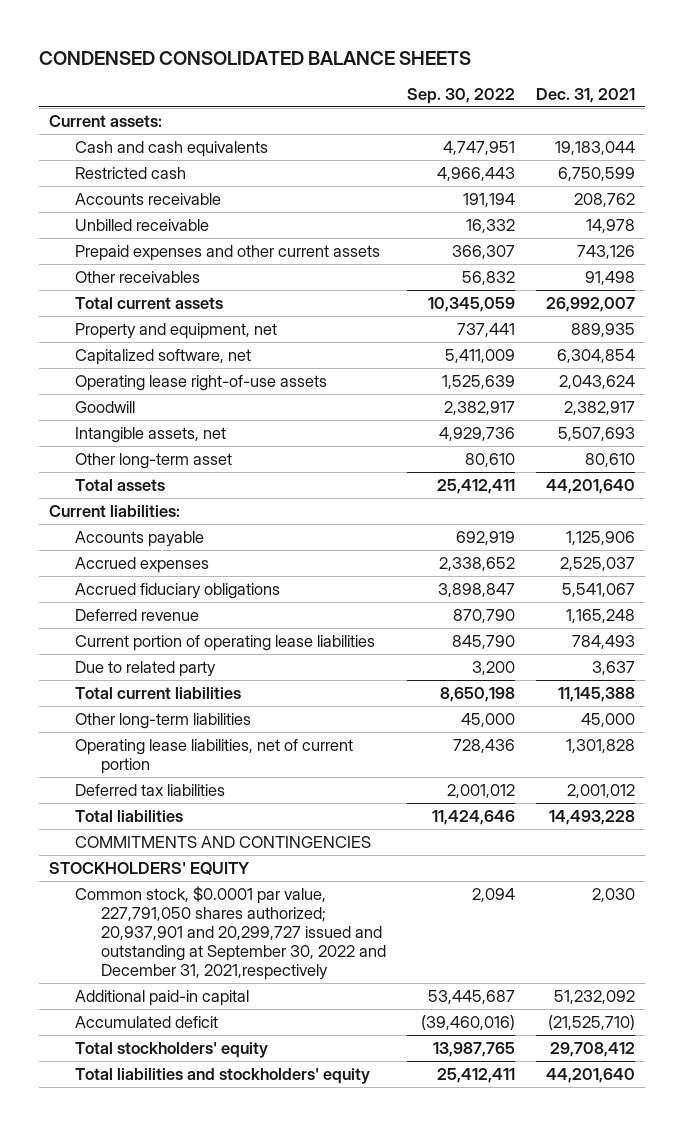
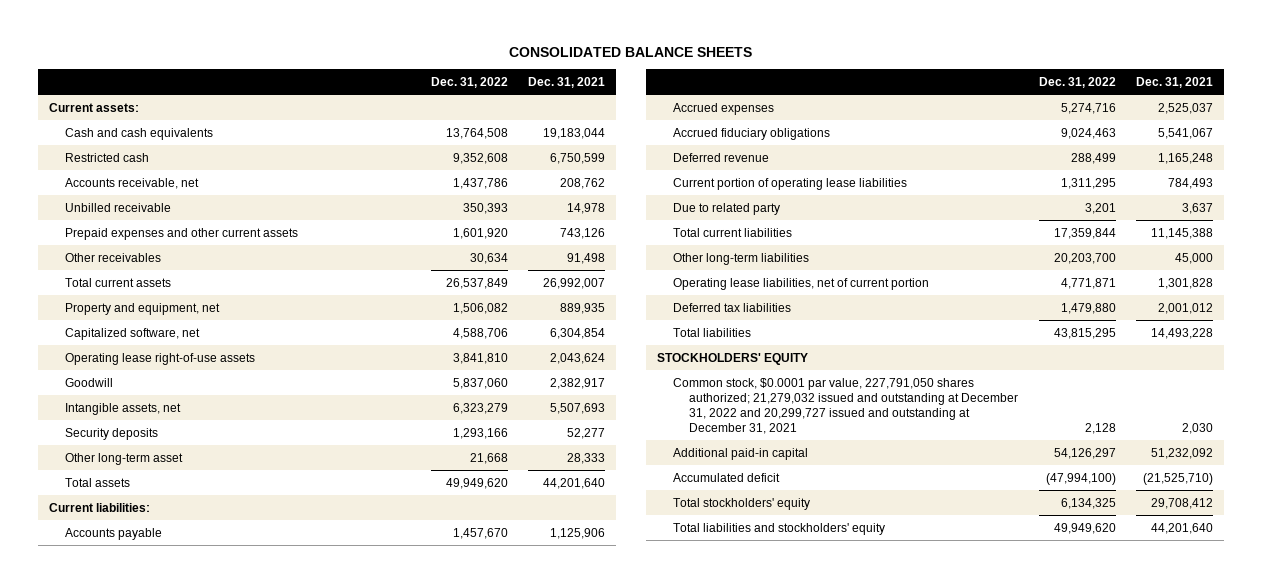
- CONDENSED CONSOLIDATED BALANCE SHEETS
+ CONSOLIDATED BALANCE SHEETS
- | Sep. 30, 2022 | Dec. 31, 2021
+ | Dec. 31, 2022 | Dec. 31, 2021
- Accounts receivable | 191,194 | 208,762
+ Accounts receivable, net | 1,437,786 | 208,762
- Other long-term asset | 80,610 | 80,610
+ Security deposits | 1,293,166 | 52,277
+ Other long-term asset | 21,668 | 28,333
- COMMITMENTS AND CONTINGENCIES
- Common stock, $0.0001 par value, 227,791,050 shares authorized; 20,937,901 and 20,299,727 issued and outstanding at September 30, 2022 and December 31, 2021,respectively | 2,094 | 2,030
+ Common stock, $0.0001 par value, 227,791,050 shares authorized; 21,279,032 issued and outstanding at December 31, 2022 and 20,299,727 issued and outstanding at December 31, 2021 | 2,128 | 2,030

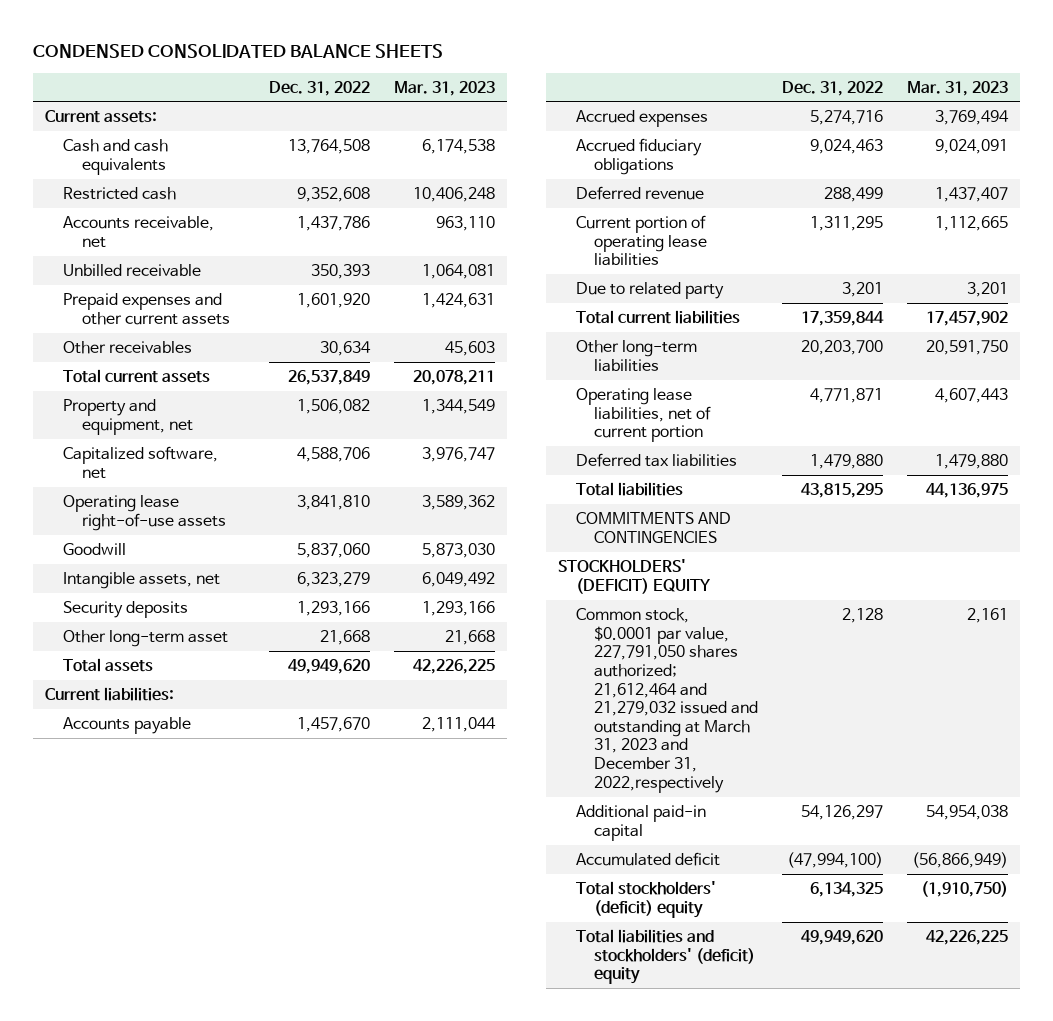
- CONSOLIDATED BALANCE SHEETS
+ CONDENSED CONSOLIDATED BALANCE SHEETS
- | Dec. 31, 2022 | Dec. 31, 2021
+ | Dec. 31, 2022 | Mar. 31, 2023
- STOCKHOLDERS' EQUITY
- Common stock, $0.0001 par value, 227,791,050 shares authorized; 21,279,032 issued and outstanding at December 31, 2022 and 20,299,727 issued and outstanding at December 31, 2021 | 2,128 | 2,030
+ COMMITMENTS AND CONTINGENCIES
+ STOCKHOLDERS' (DEFICIT) EQUITY
+ Common stock, $0.0001 par value, 227,791,050 shares authorized; 21,612,464 and 21,279,032 issued and outstanding at March 31, 2023 and December 31, 2022,respectively | 2,128 | 2,161
- Total stockholders' equity | 6,134,325 | 29,708,412
- Total liabilities and stockholders' equity | 49,949,620 | 44,201,640
+ Total stockholders' (deficit) equity | 6,134,325 | (1,910,750)
+ Total liabilities and stockholders' (deficit) equity | 49,949,620 | 42,226,225

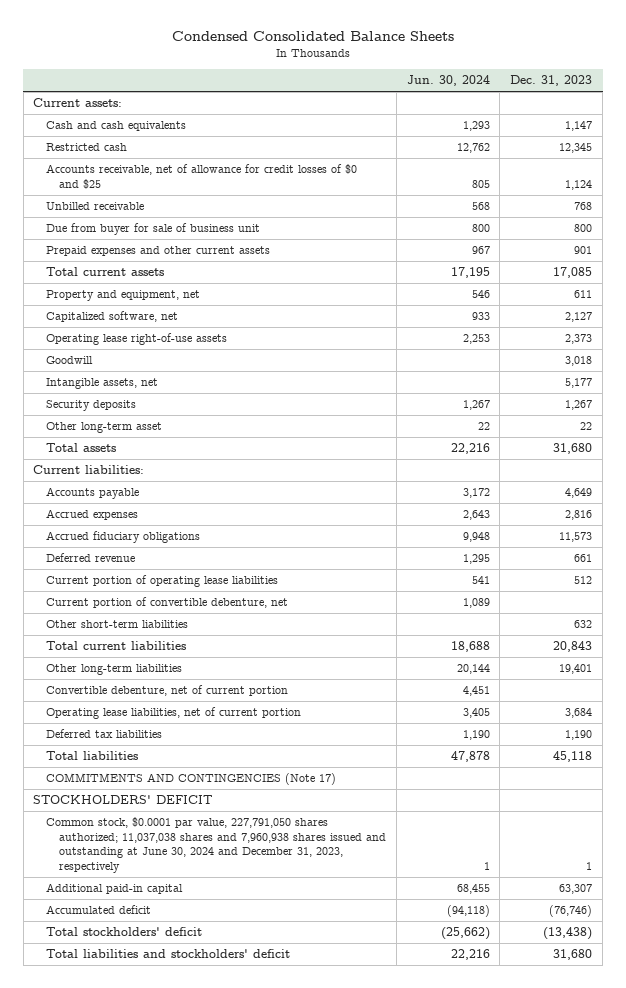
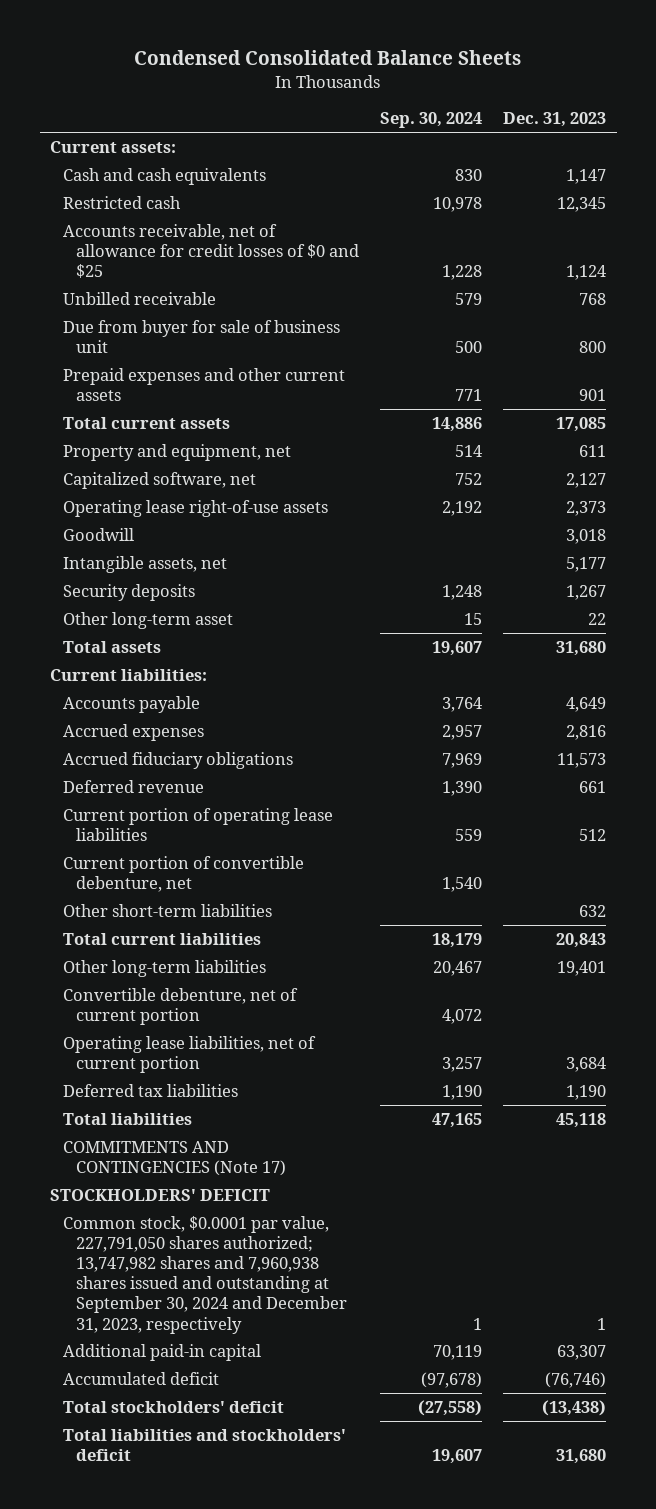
- | Jun. 30, 2024 | Dec. 31, 2023
+ | Sep. 30, 2024 | Dec. 31, 2023
- Common stock, $0.0001 par value, 227,791,050 shares authorized; 11,037,038 shares and 7,960,938 shares issued and outstanding at June 30, 2024 and December 31, 2023, respectively | 1 | 1
+ Common stock, $0.0001 par value, 227,791,050 shares authorized; 13,747,982 shares and 7,960,938 shares issued and outstanding at September 30, 2024 and December 31, 2023, respectively | 1 | 1

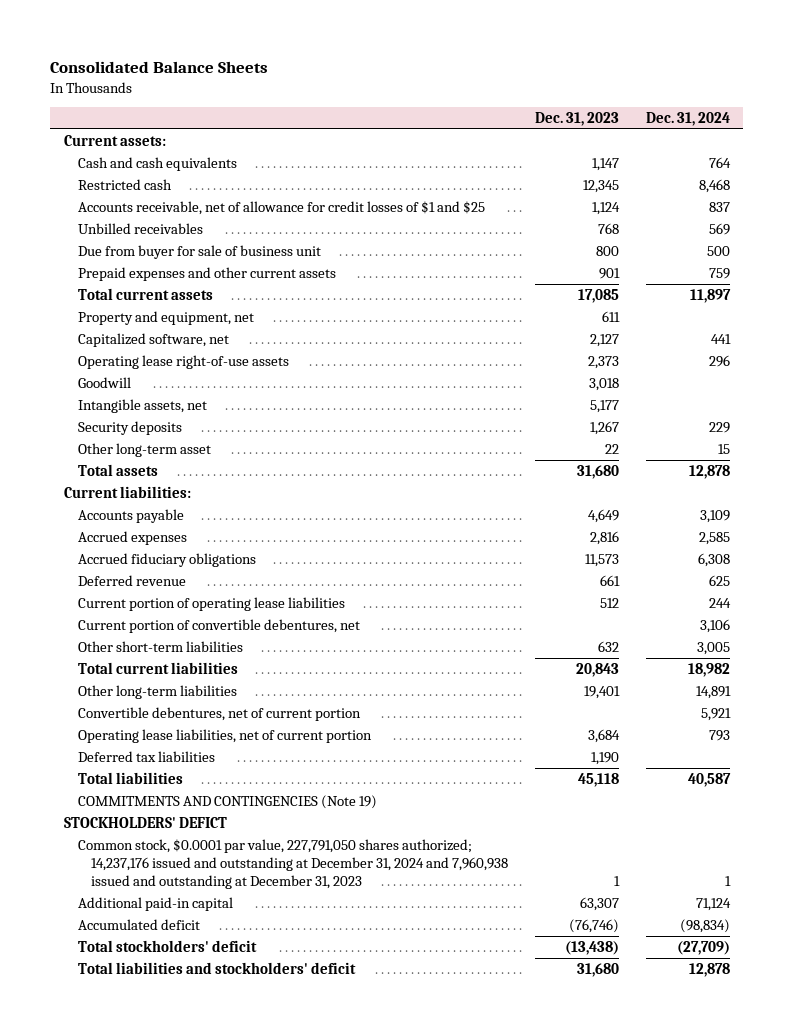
- Condensed Consolidated Balance Sheets
+ Consolidated Balance Sheets
- | Sep. 30, 2024 | Dec. 31, 2023
+ | Dec. 31, 2023 | Dec. 31, 2024
- Accounts receivable, net of allowance for credit losses of $0 and $25 | 1,228 | 1,124
- Unbilled receivable | 579 | 768
+ Accounts receivable, net of allowance for credit losses of $1 and $25 | 1,124 | 837
+ Unbilled receivables | 768 | 569
- Current portion of convertible debenture, net | 1,540 |
+ Current portion of convertible debentures, net | | 3,106
- Convertible debenture, net of current portion | 4,072 |
+ Convertible debentures, net of current portion | | 5,921
- COMMITMENTS AND CONTINGENCIES (Note 17)
- STOCKHOLDERS' DEFICIT
- Common stock, $0.0001 par value, 227,791,050 shares authorized; 13,747,982 shares and 7,960,938 shares issued and outstanding at September 30, 2024 and December 31, 2023, respectively | 1 | 1
+ COMMITMENTS AND CONTINGENCIES (Note 19)
+ STOCKHOLDERS' DEFICT
+ Common stock, $0.0001 par value, 227,791,050 shares authorized; 14,237,176 issued and outstanding at December 31, 2024 and 7,960,938 issued and outstanding at December 31, 2023 | 1 | 1

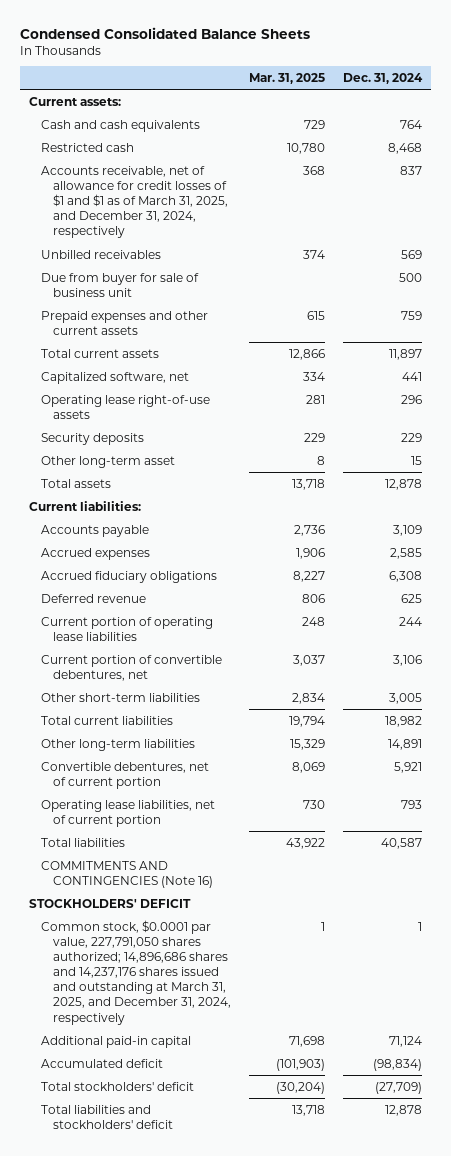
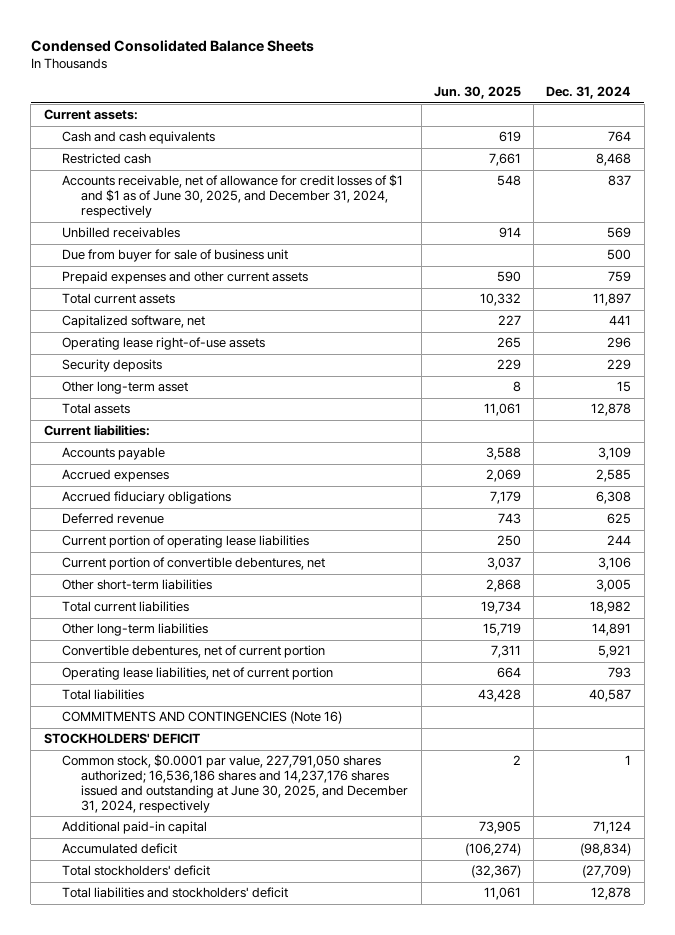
- | Mar. 31, 2025 | Dec. 31, 2024
+ | Jun. 30, 2025 | Dec. 31, 2024
- Accounts receivable, net of allowance for credit losses of $1 and $1 as of March 31, 2025, and December 31, 2024, respectively | 368 | 837
+ Accounts receivable, net of allowance for credit losses of $1 and $1 as of June 30, 2025, and December 31, 2024, respectively | 548 | 837
- Common stock, $0.0001 par value, 227,791,050 shares authorized; 14,896,686 shares and 14,237,176 shares issued and outstanding at March 31, 2025, and December 31, 2024, respectively | 1 | 1
+ Common stock, $0.0001 par value, 227,791,050 shares authorized; 16,536,186 shares and 14,237,176 shares issued and outstanding at June 30, 2025, and December 31, 2024, respectively | 2 | 1

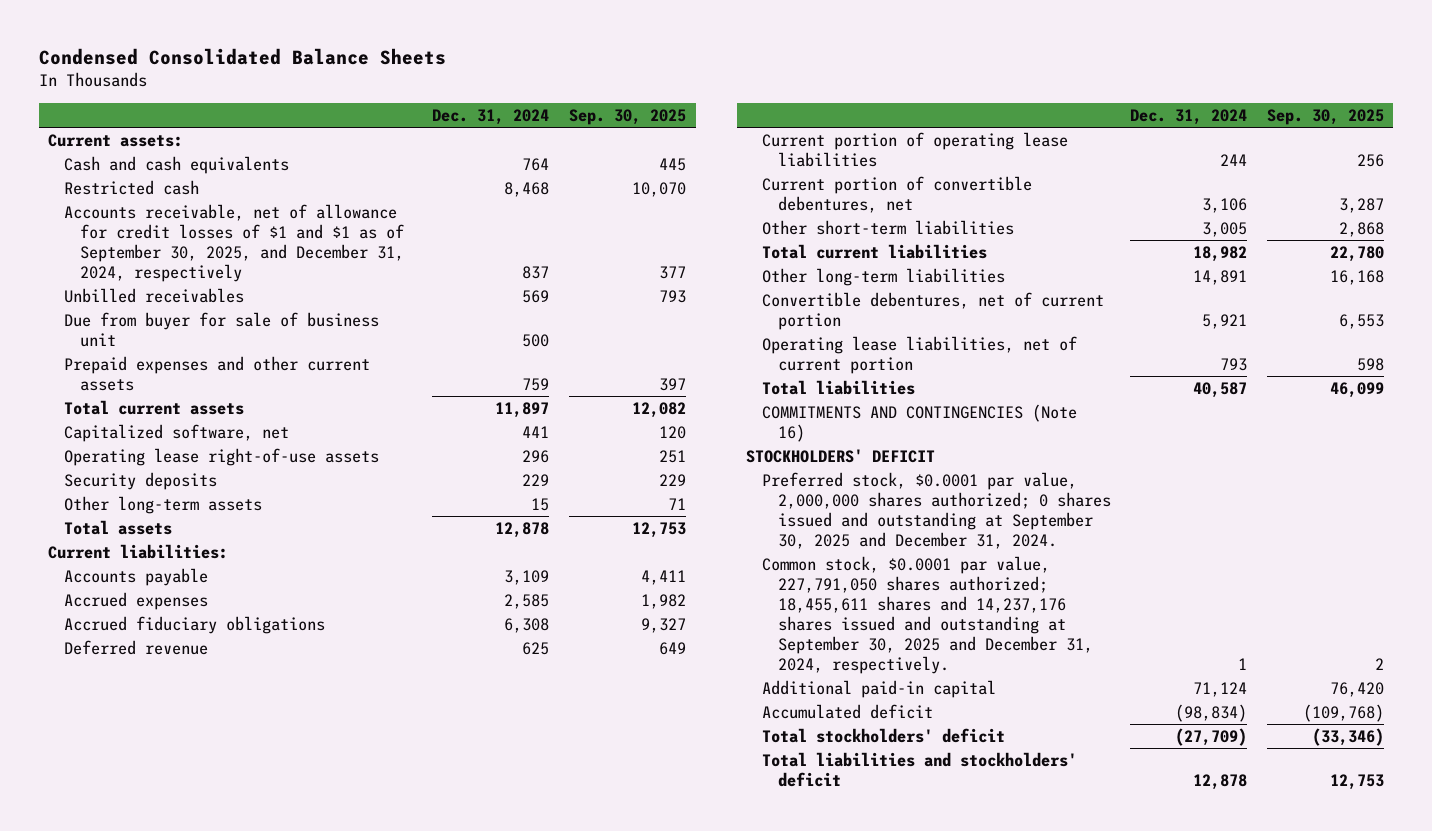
- | Jun. 30, 2025 | Dec. 31, 2024
+ | Dec. 31, 2024 | Sep. 30, 2025
- Accounts receivable, net of allowance for credit losses of $1 and $1 as of June 30, 2025, and December 31, 2024, respectively | 548 | 837
+ Accounts receivable, net of allowance for credit losses of $1 and $1 as of September 30, 2025, and December 31, 2024, respectively | 837 | 377
- Other long-term asset | 8 | 15
+ Other long-term assets | 15 | 71
- Common stock, $0.0001 par value, 227,791,050 shares authorized; 16,536,186 shares and 14,237,176 shares issued and outstanding at June 30, 2025, and December 31, 2024, respectively | 2 | 1
+ Preferred stock, $0.0001 par value, 2,000,000 shares authorized; 0 shares issued and outstanding at September 30, 2025 and December 31, 2024.
+ Common stock, $0.0001 par value, 227,791,050 shares authorized; 18,455,611 shares and 14,237,176 shares issued and outstanding at September 30, 2025 and December 31, 2024, respectively. | 1 | 2

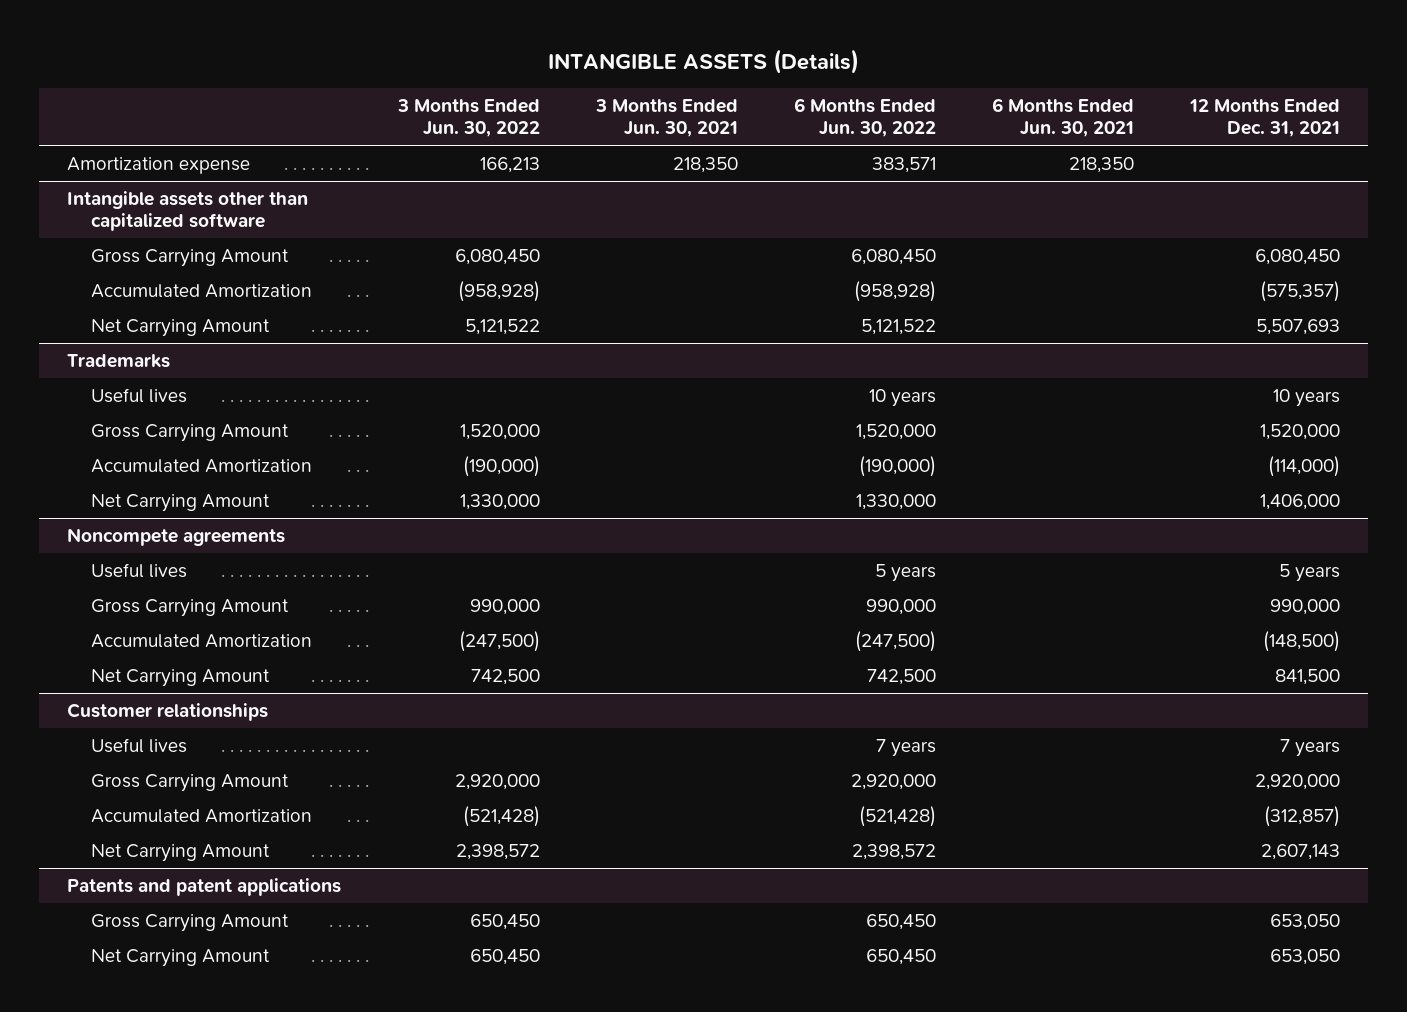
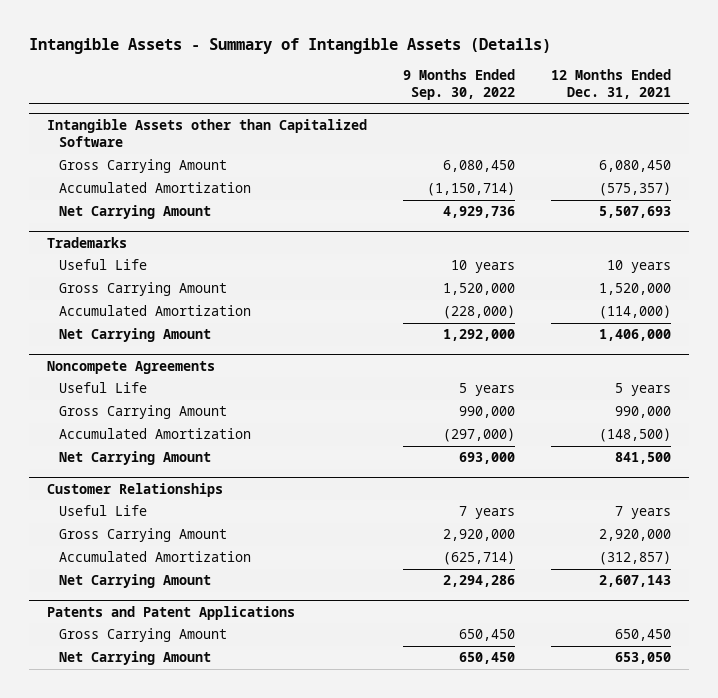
- INTANGIBLE ASSETS (Details)
+ Intangible Assets - Summary of Intangible Assets (Details)
- | 3 Months Ended Jun. 30, 2022 | 3 Months Ended Jun. 30, 2021 | 6 Months Ended Jun. 30, 2022 | 6 Months Ended Jun. 30, 2021 | 12 Months Ended Dec. 31, 2021
+ | 9 Months Ended Sep. 30, 2022 | 12 Months Ended Dec. 31, 2021
- Amortization expense | 166,213 | 218,350 | 383,571 | 218,350 |
- Intangible assets other than capitalized software
+ Intangible Assets other than Capitalized Software
@ Trademarks
- Useful lives | | | 10 years | | 10 years
+ Useful Life | 10 years | 10 years
- Noncompete agreements
- Useful lives | | | 5 years | | 5 years
+ Noncompete Agreements
+ Useful Life | 5 years | 5 years
- Customer relationships
- Useful lives | | | 7 years | | 7 years
+ Customer Relationships
+ Useful Life | 7 years | 7 years
- Patents and patent applications
- Gross Carrying Amount | 650,450 | | 650,450 | | 653,050
+ Patents and Patent Applications
+ Gross Carrying Amount | 650,450 | 650,450

